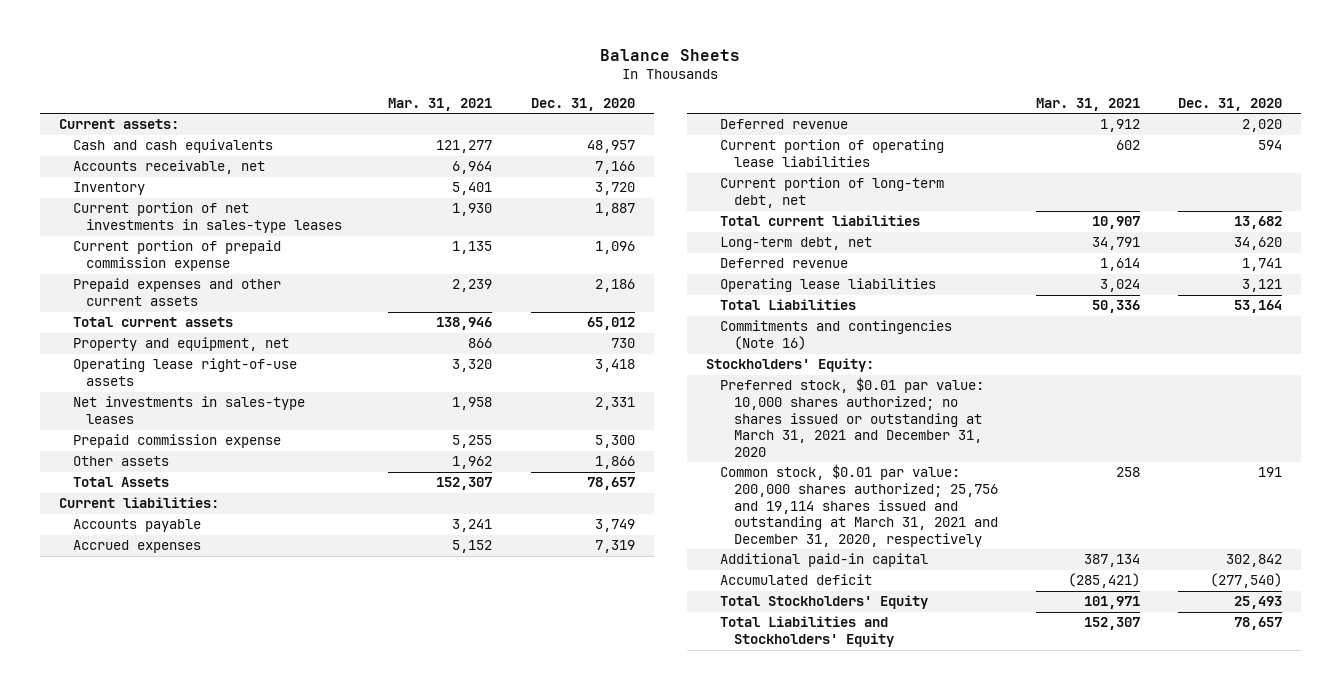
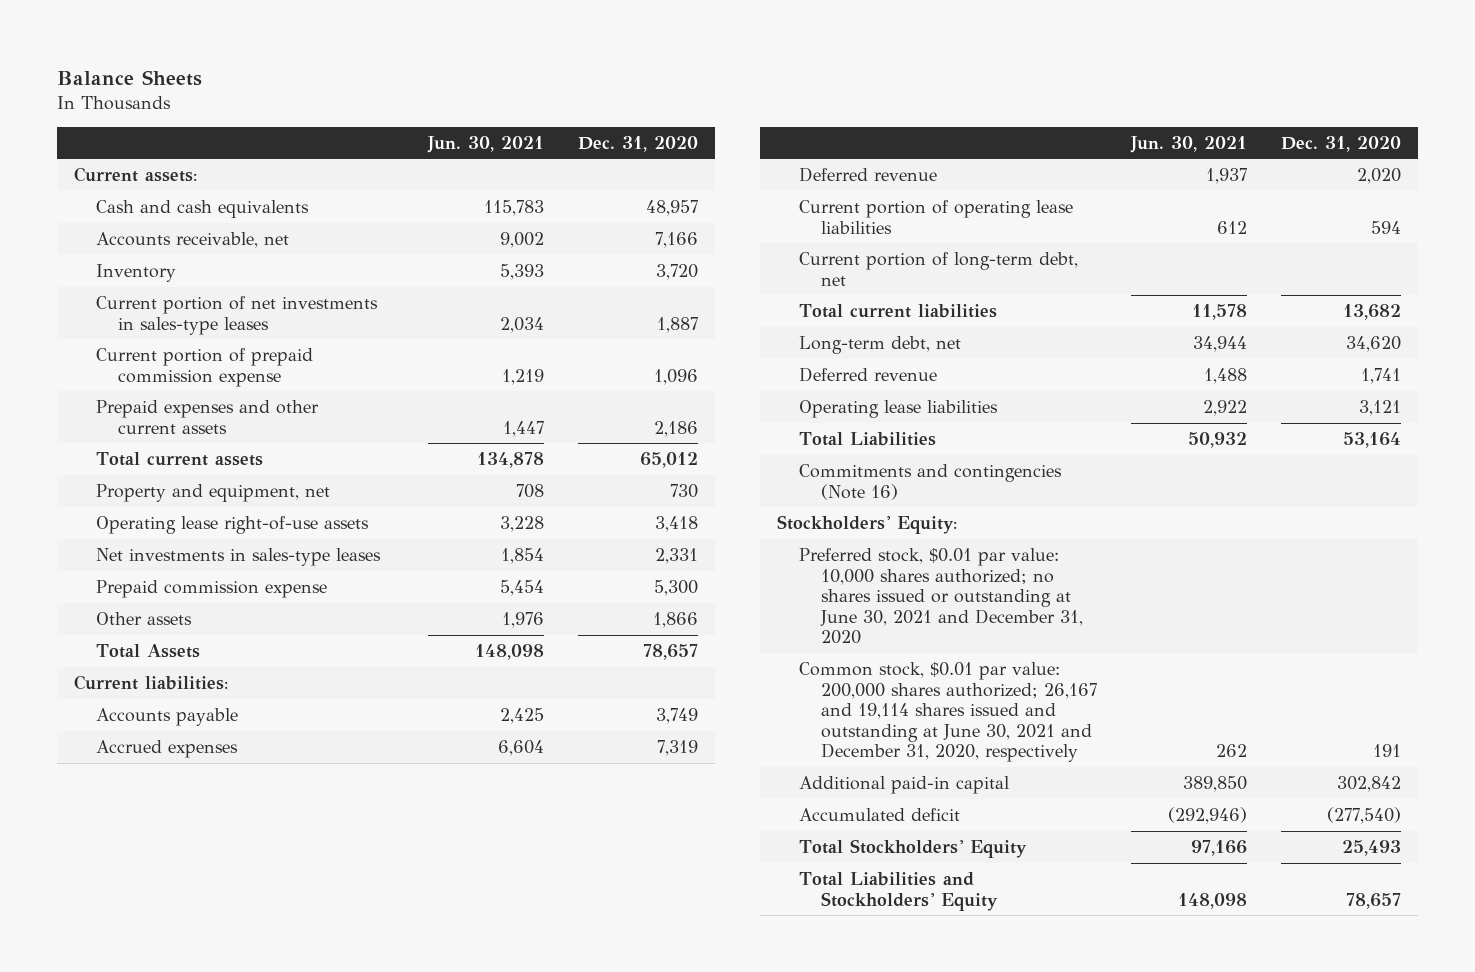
- | Mar. 31, 2021 | Dec. 31, 2020
+ | Jun. 30, 2021 | Dec. 31, 2020
- Preferred stock, $0.01 par value: 10,000 shares authorized; no shares issued or outstanding at March 31, 2021 and December 31, 2020
- Common stock, $0.01 par value: 200,000 shares authorized; 25,756 and 19,114 shares issued and outstanding at March 31, 2021 and December 31, 2020, respectively | 258 | 191
+ Preferred stock, $0.01 par value: 10,000 shares authorized; no shares issued or outstanding at June 30, 2021 and December 31, 2020
+ Common stock, $0.01 par value: 200,000 shares authorized; 26,167 and 19,114 shares issued and outstanding at June 30, 2021 and December 31, 2020, respectively | 262 | 191

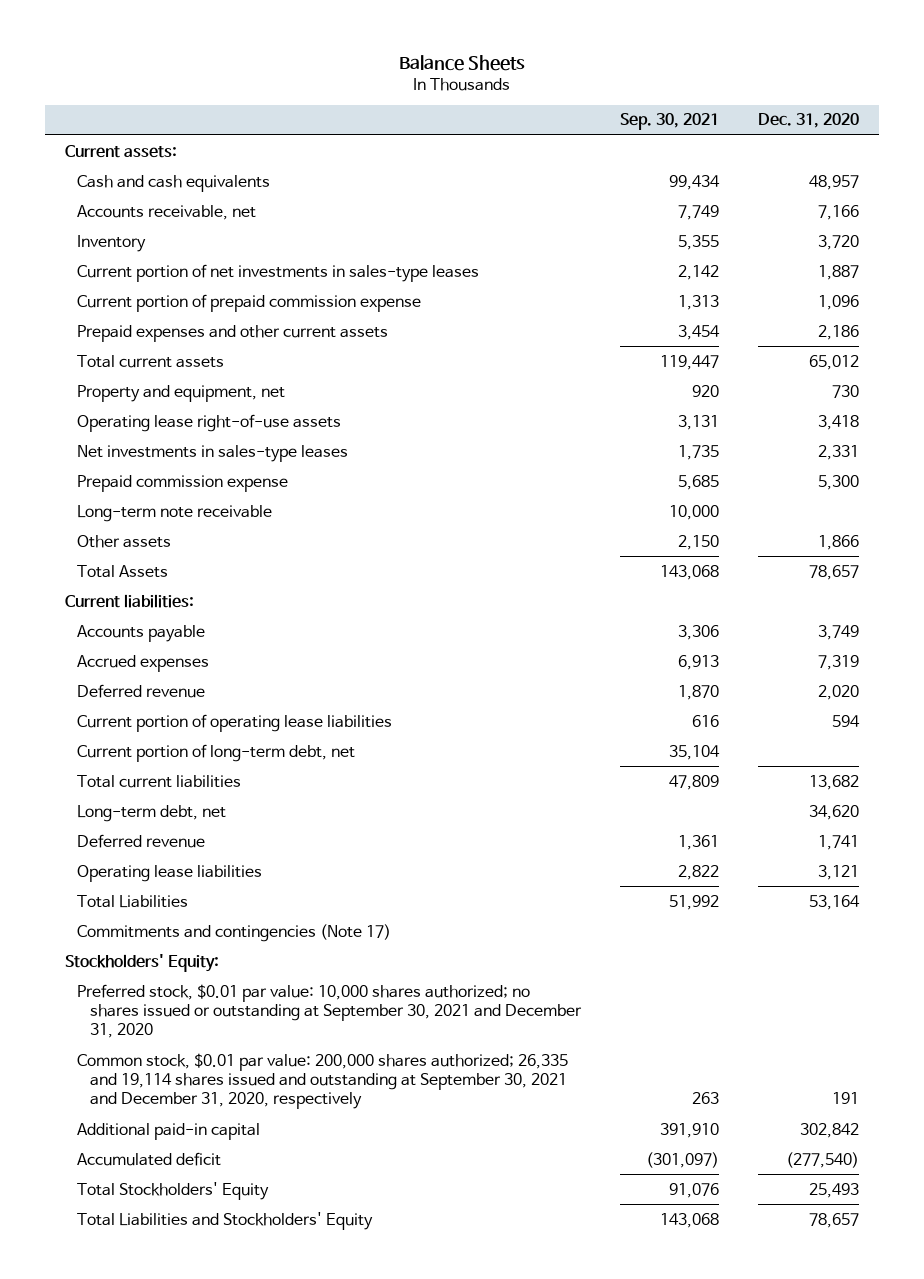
- | Jun. 30, 2021 | Dec. 31, 2020
+ | Sep. 30, 2021 | Dec. 31, 2020
+ Long-term note receivable | 10,000 |
- Commitments and contingencies (Note 16)
+ Commitments and contingencies (Note 17)
- Preferred stock, $0.01 par value: 10,000 shares authorized; no shares issued or outstanding at June 30, 2021 and December 31, 2020
- Common stock, $0.01 par value: 200,000 shares authorized; 26,167 and 19,114 shares issued and outstanding at June 30, 2021 and December 31, 2020, respectively | 262 | 191
+ Preferred stock, $0.01 par value: 10,000 shares authorized; no shares issued or outstanding at September 30, 2021 and December 31, 2020
+ Common stock, $0.01 par value: 200,000 shares authorized; 26,335 and 19,114 shares issued and outstanding at September 30, 2021 and December 31, 2020, respectively | 263 | 191

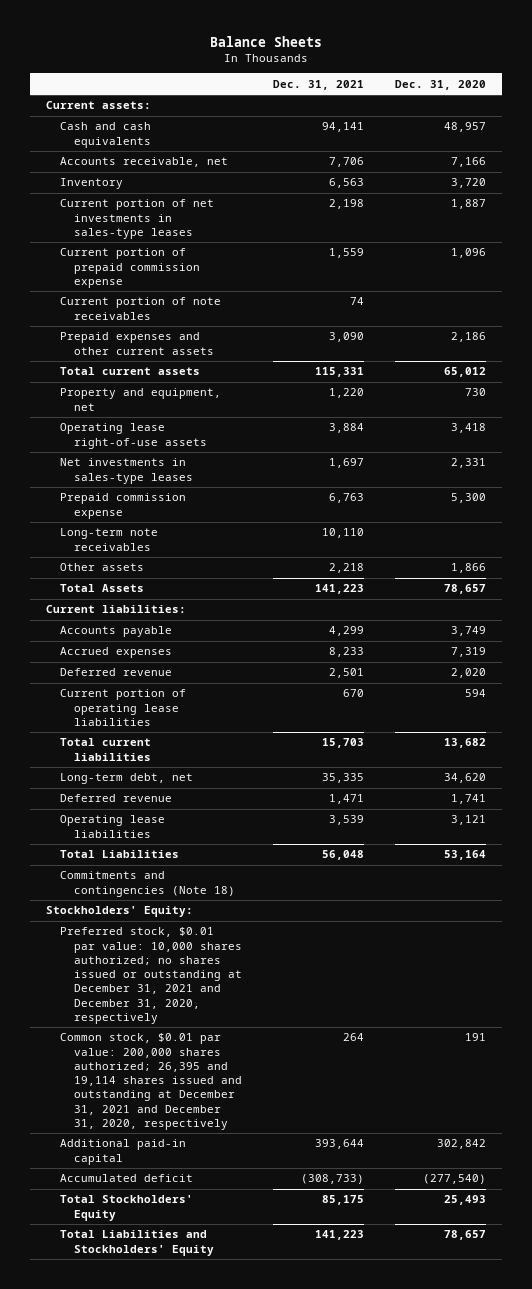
- | Sep. 30, 2021 | Dec. 31, 2020
+ | Dec. 31, 2021 | Dec. 31, 2020
+ Current portion of note receivables | 74 |
- Long-term note receivable | 10,000 |
+ Long-term note receivables | 10,110 |
- Current portion of long-term debt, net | 35,104 |
- Commitments and contingencies (Note 17)
+ Commitments and contingencies (Note 18)
- Preferred stock, $0.01 par value: 10,000 shares authorized; no shares issued or outstanding at September 30, 2021 and December 31, 2020
- Common stock, $0.01 par value: 200,000 shares authorized; 26,335 and 19,114 shares issued and outstanding at September 30, 2021 and December 31, 2020, respectively | 263 | 191
+ Preferred stock, $0.01 par value: 10,000 shares authorized; no shares issued or outstanding at December 31, 2021 and December 31, 2020, respectively
+ Common stock, $0.01 par value: 200,000 shares authorized; 26,395 and 19,114 shares issued and outstanding at December 31, 2021 and December 31, 2020, respectively | 264 | 191

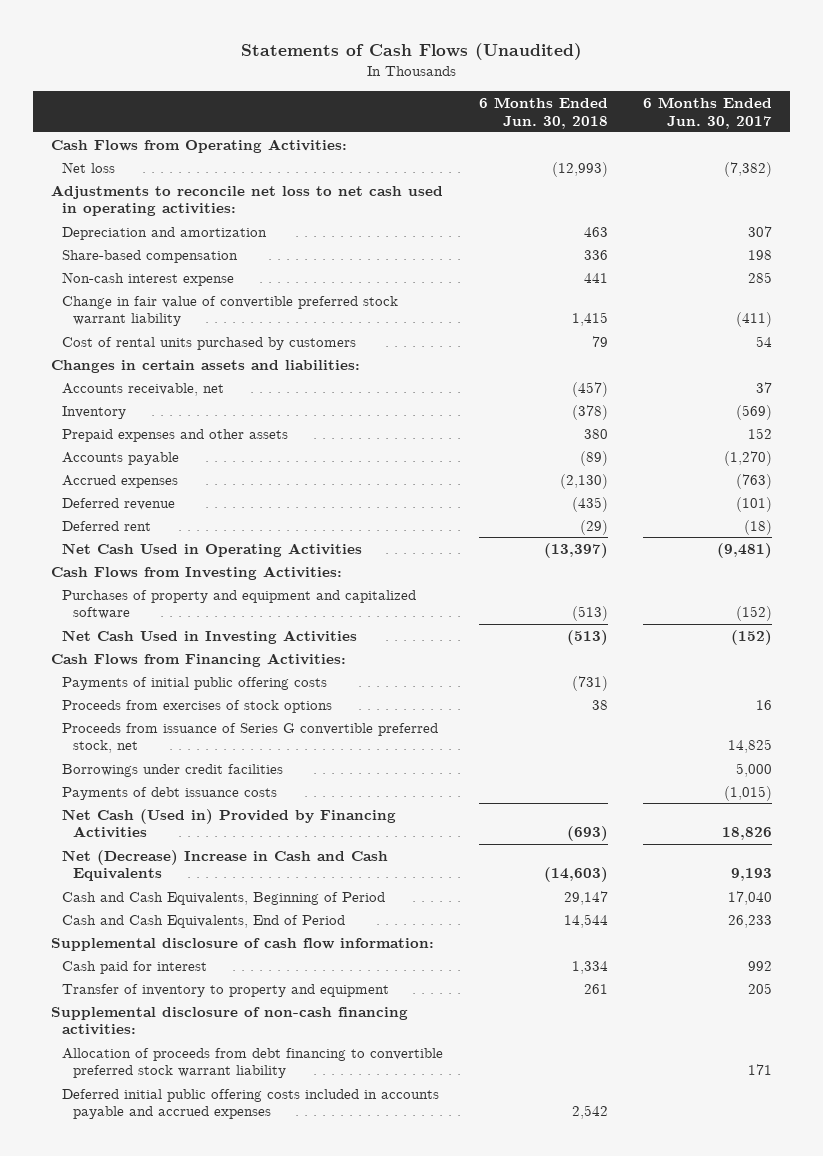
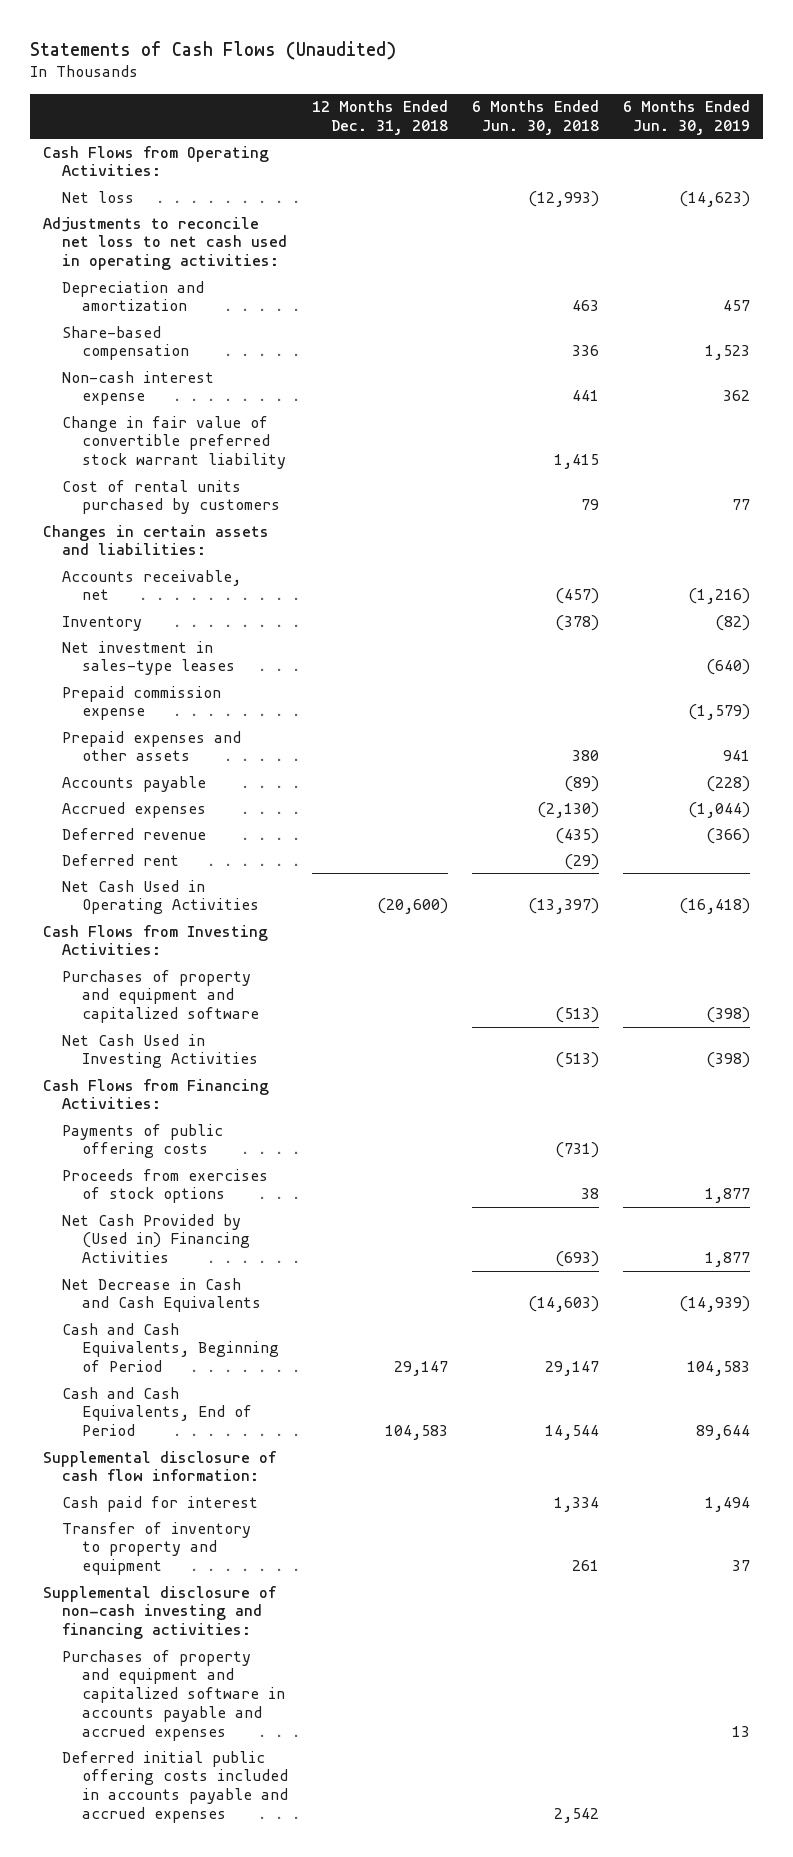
- | 6 Months Ended Jun. 30, 2018 | 6 Months Ended Jun. 30, 2017
+ | 12 Months Ended Dec. 31, 2018 | 6 Months Ended Jun. 30, 2018 | 6 Months Ended Jun. 30, 2019
+ Net investment in sales-type leases | | | (640)
+ Prepaid commission expense | | | (1,579)
- Payments of initial public offering costs | (731) |
+ Payments of public offering costs | | (731) |
- Proceeds from issuance of Series G convertible preferred stock, net | | 14,825
- Borrowings under credit facilities | | 5,000
- Payments of debt issuance costs | | (1,015)
- Net Cash (Used in) Provided by Financing Activities | (693) | 18,826
- Net (Decrease) Increase in Cash and Cash Equivalents | (14,603) | 9,193
+ Net Cash Provided by (Used in) Financing Activities | | (693) | 1,877
+ Net Decrease in Cash and Cash Equivalents | | (14,603) | (14,939)
- Supplemental disclosure of non-cash financing activities:
- Allocation of proceeds from debt financing to convertible preferred stock warrant liability | | 171
+ Supplemental disclosure of non-cash investing and financing activities:
+ Purchases of property and equipment and capitalized software in accounts payable and accrued expenses | | | 13

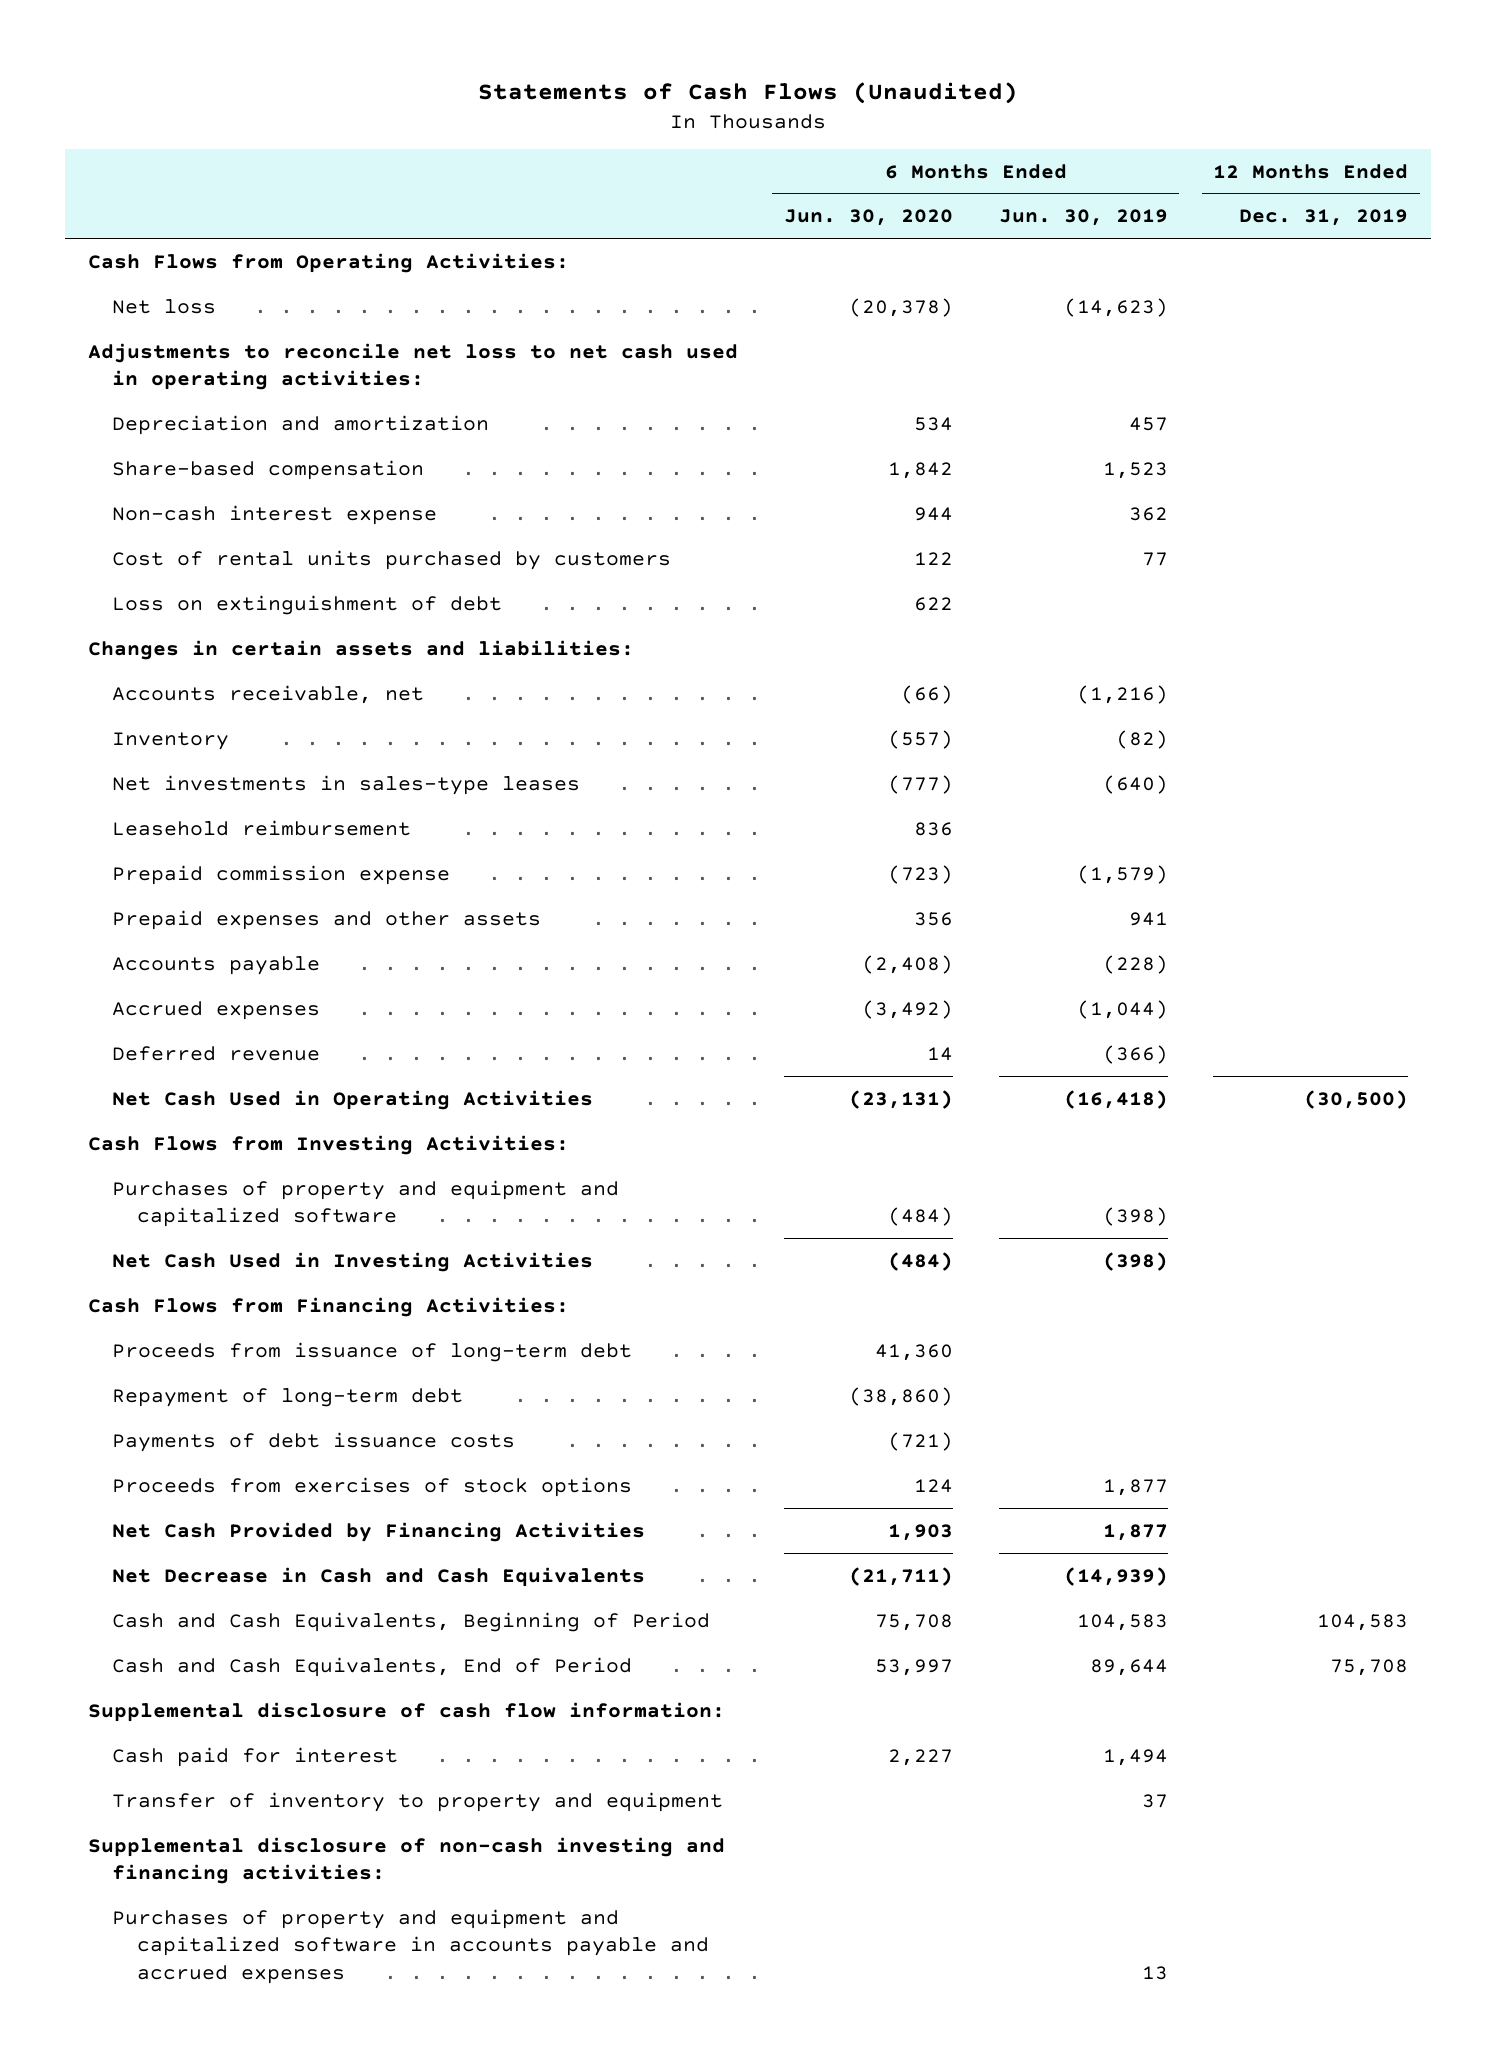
- | 12 Months Ended Dec. 31, 2018 | 6 Months Ended Jun. 30, 2018 | 6 Months Ended Jun. 30, 2019
+ | 6 Months Ended Jun. 30, 2020 | 6 Months Ended Jun. 30, 2019 | 12 Months Ended Dec. 31, 2019
- Change in fair value of convertible preferred stock warrant liability | | 1,415 |
+ Loss on extinguishment of debt | 622 | |
- Net investment in sales-type leases | | | (640)
+ Net investments in sales-type leases | (777) | (640) |
+ Leasehold reimbursement | 836 | |
- Deferred rent | | (29) |
- Payments of public offering costs | | (731) |
+ Proceeds from issuance of long-term debt | 41,360 | |
+ Repayment of long-term debt | (38,860) | |
+ Payments of debt issuance costs | (721) | |
- Net Cash Provided by (Used in) Financing Activities | | (693) | 1,877
+ Net Cash Provided by Financing Activities | 1,903 | 1,877 |
- Deferred initial public offering costs included in accounts payable and accrued expenses | | 2,542 |

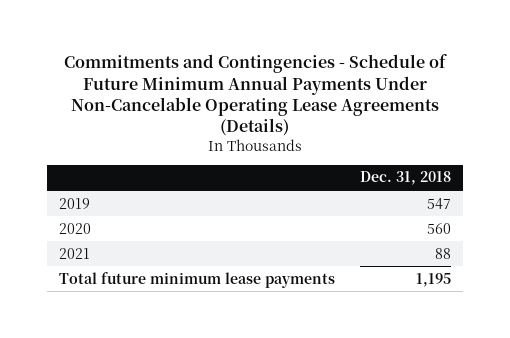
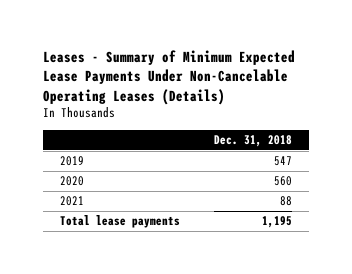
- Commitments and Contingencies - Schedule of Future Minimum Annual Payments Under Non-Cancelable Operating Lease Agreements (Details)
+ Leases - Summary of Minimum Expected Lease Payments Under Non-Cancelable Operating Leases (Details)
- Total future minimum lease payments | 1,195
+ Total lease payments | 1,195

